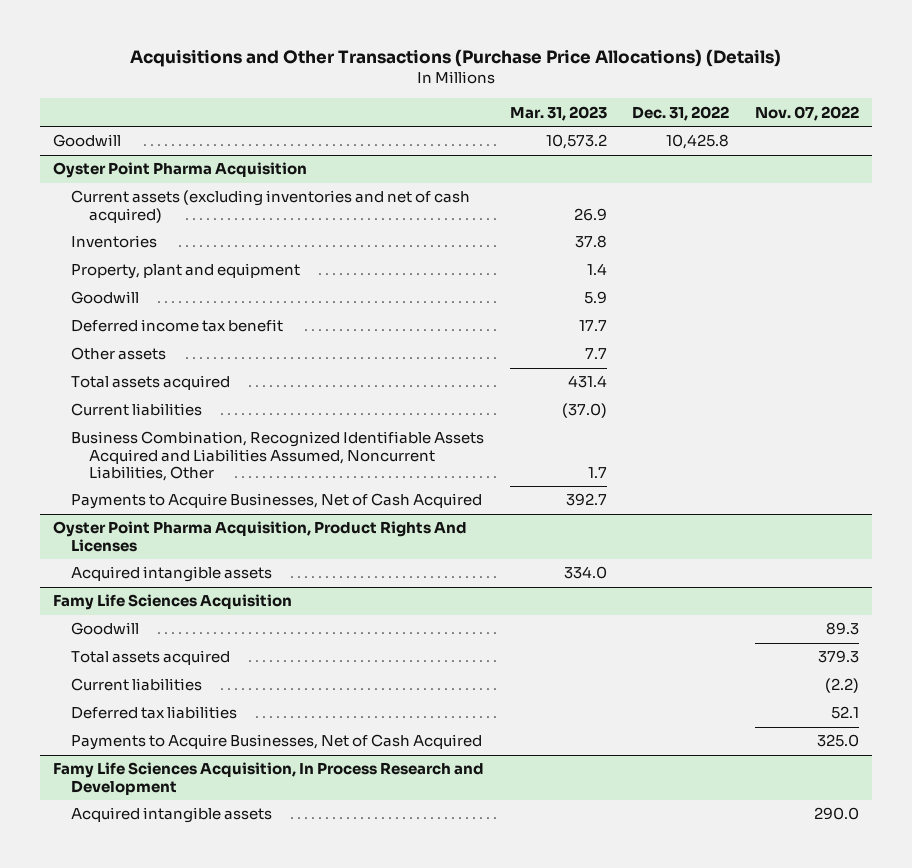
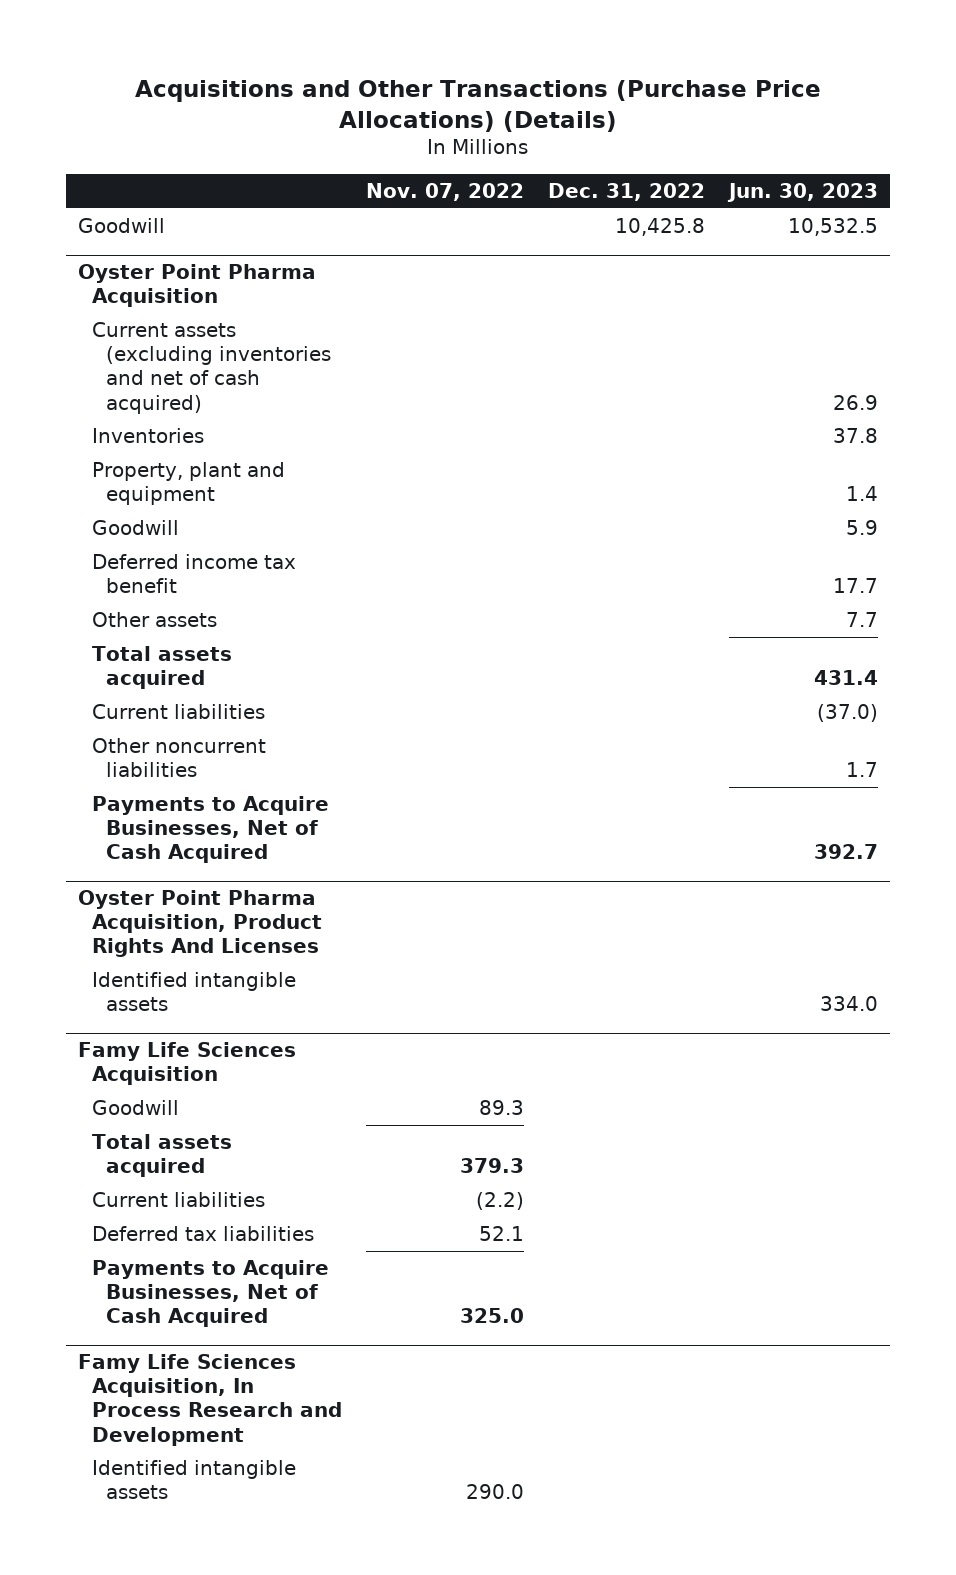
- | Mar. 31, 2023 | Dec. 31, 2022 | Nov. 07, 2022
+ | Nov. 07, 2022 | Dec. 31, 2022 | Jun. 30, 2023
@ Oyster Point Pharma Acquisition
- Business Combination, Recognized Identifiable Assets Acquired and Liabilities Assumed, Noncurrent Liabilities, Other | 1.7 | |
+ Other noncurrent liabilities | | | 1.7
@ Oyster Point Pharma Acquisition, Product Rights And Licenses
- Acquired intangible assets | 334.0 | |
+ Identified intangible assets | | | 334.0
@ Famy Life Sciences Acquisition, In Process Research and Development
- Acquired intangible assets | | | 290.0
+ Identified intangible assets | 290.0 | |

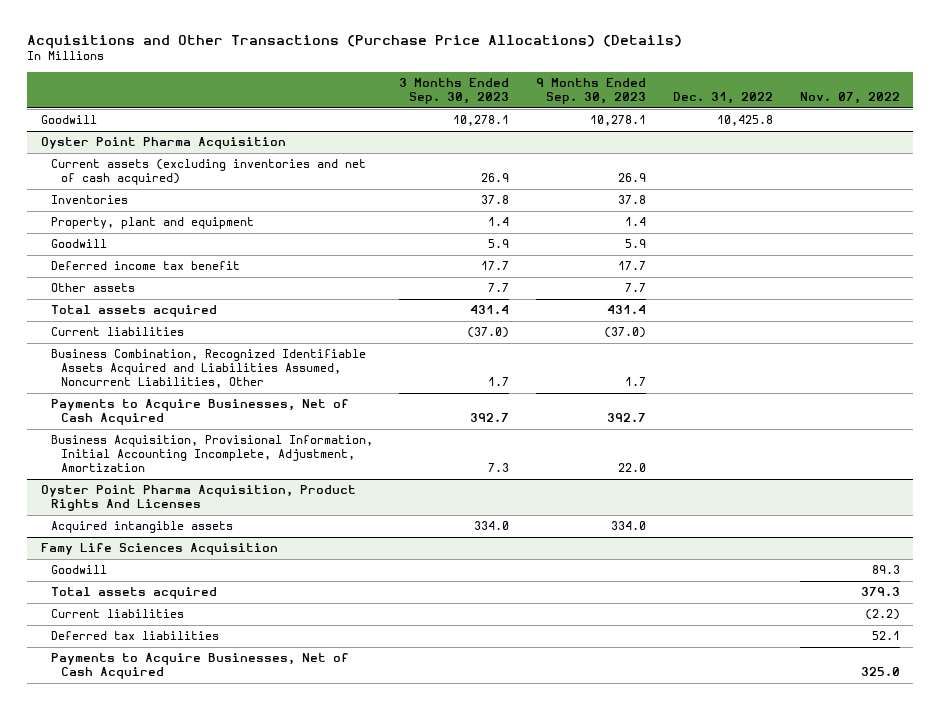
- | Nov. 07, 2022 | Dec. 31, 2022 | Jun. 30, 2023
+ | 3 Months Ended Sep. 30, 2023 | 9 Months Ended Sep. 30, 2023 | Dec. 31, 2022 | Nov. 07, 2022
@ Oyster Point Pharma Acquisition
- Other noncurrent liabilities | | | 1.7
+ Business Combination, Recognized Identifiable Assets Acquired and Liabilities Assumed, Noncurrent Liabilities, Other | 1.7 | 1.7 | |
+ Business Acquisition, Provisional Information, Initial Accounting Incomplete, Adjustment, Amortization | 7.3 | 22.0 | |
@ Oyster Point Pharma Acquisition, Product Rights And Licenses
- Identified intangible assets | | | 334.0
+ Acquired intangible assets | 334.0 | 334.0 | |
- Famy Life Sciences Acquisition, In Process Research and Development
- Identified intangible assets | 290.0 | |

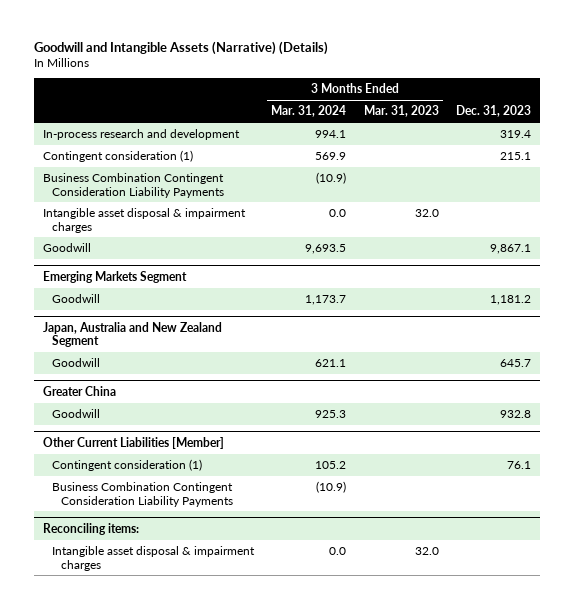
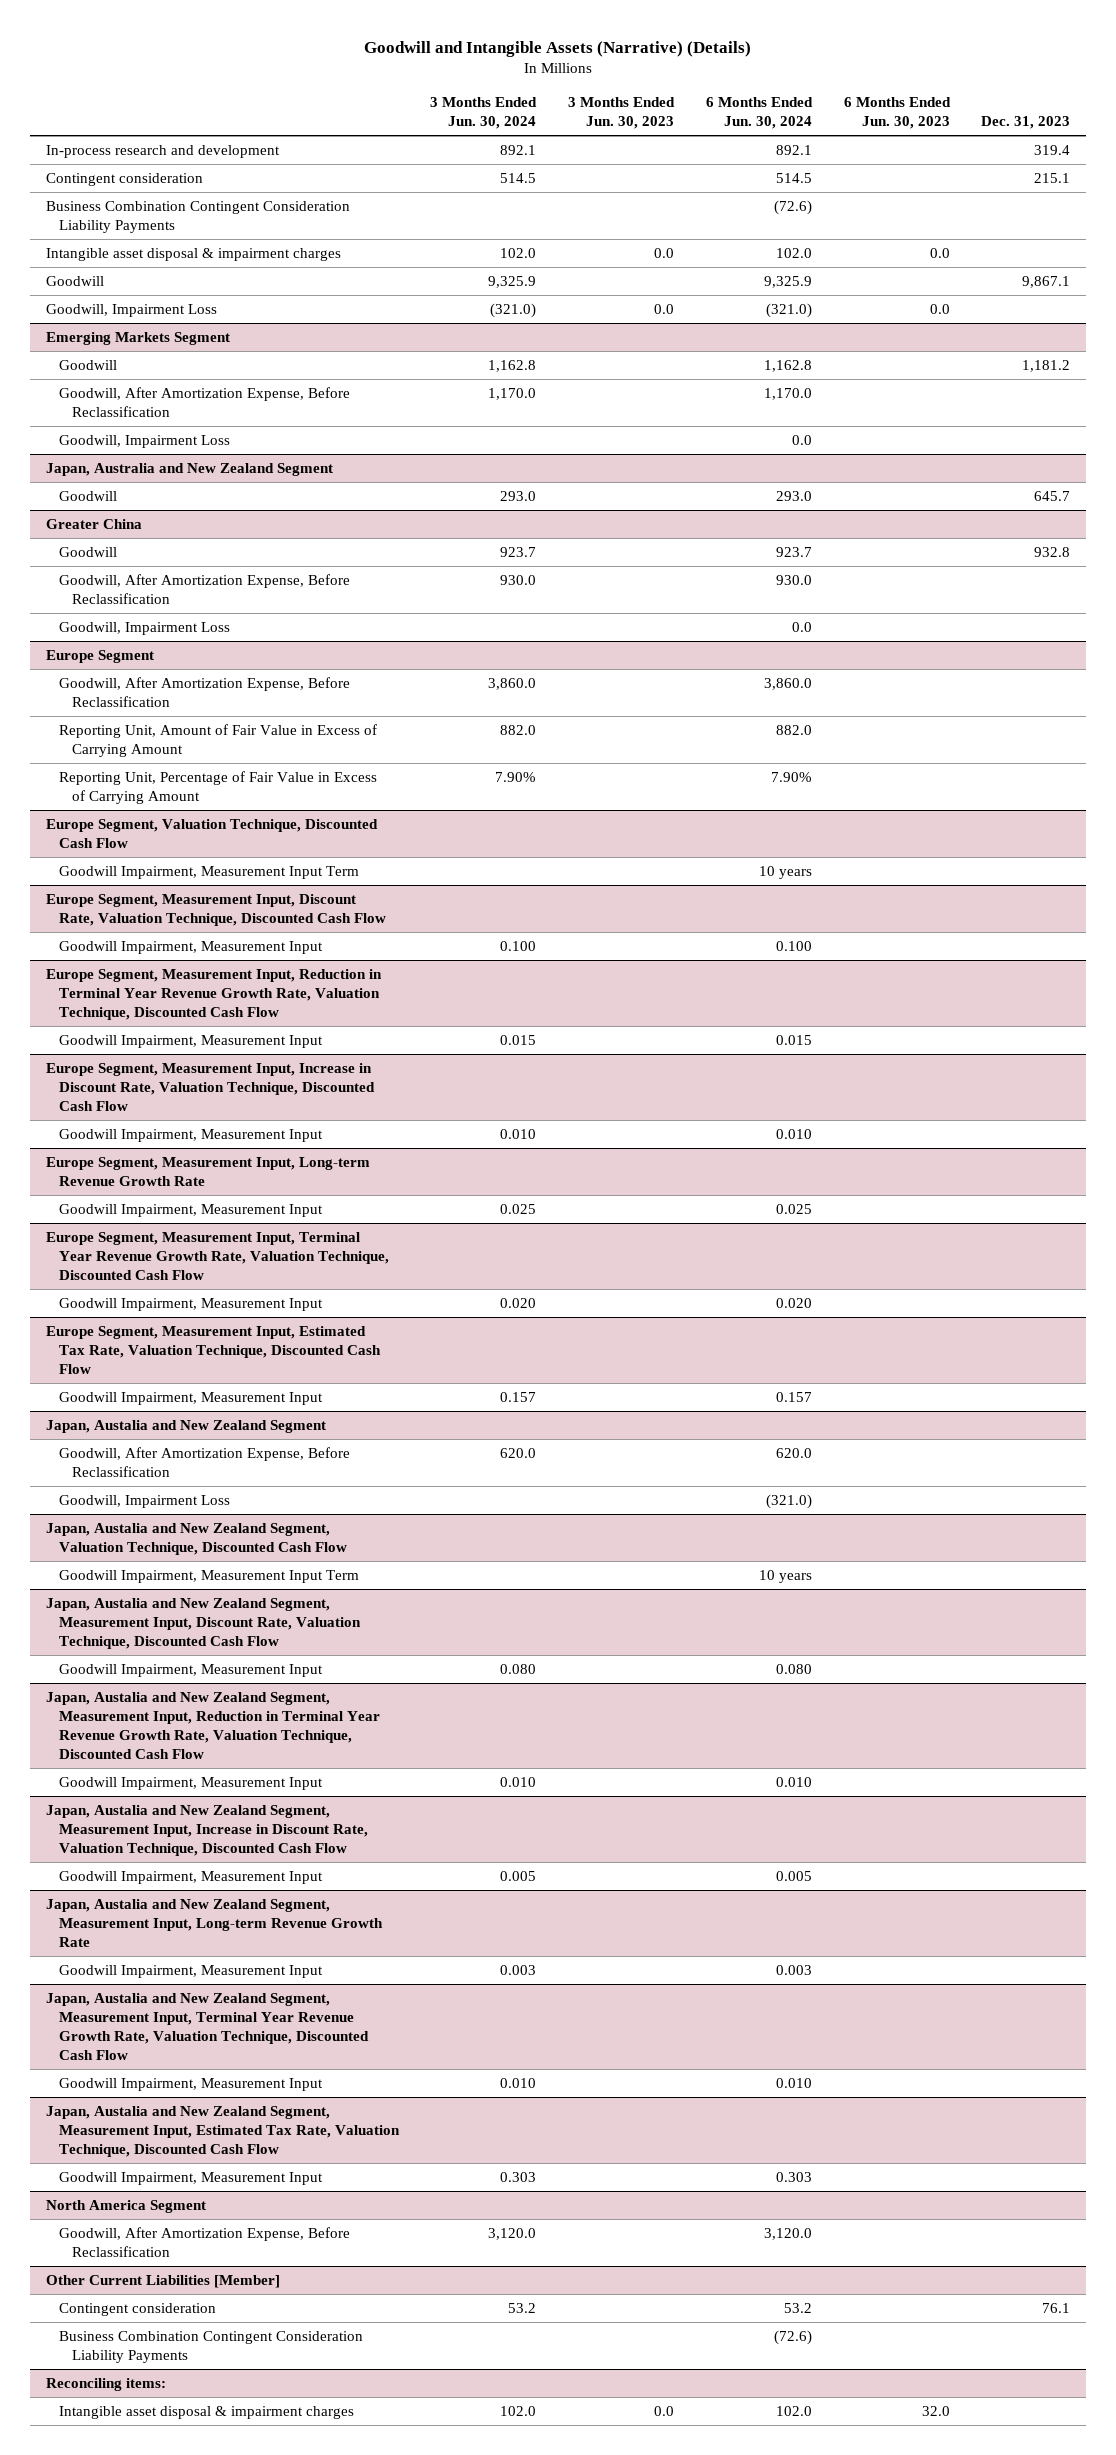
- | 3 Months Ended Mar. 31, 2024 | 3 Months Ended Mar. 31, 2023 | Dec. 31, 2023
+ | 3 Months Ended Jun. 30, 2024 | 3 Months Ended Jun. 30, 2023 | 6 Months Ended Jun. 30, 2024 | 6 Months Ended Jun. 30, 2023 | Dec. 31, 2023
- Contingent consideration (1) | 569.9 | | 215.1
+ Contingent consideration | 514.5 | | 514.5 | | 215.1
+ Goodwill, Impairment Loss | (321.0) | 0.0 | (321.0) | 0.0 |
@ Emerging Markets Segment
+ Goodwill, After Amortization Expense, Before Reclassification | 1,170.0 | | 1,170.0 | |
+ Goodwill, Impairment Loss | | | 0.0 | |
@ Greater China
+ Goodwill, After Amortization Expense, Before Reclassification | 930.0 | | 930.0 | |
+ Goodwill, Impairment Loss | | | 0.0 | |
+ Europe Segment
+ Goodwill, After Amortization Expense, Before Reclassification | 3,860.0 | | 3,860.0 | |
+ Reporting Unit, Amount of Fair Value in Excess of Carrying Amount | 882.0 | | 882.0 | |
+ Reporting Unit, Percentage of Fair Value in Excess of Carrying Amount | 7.90% | | 7.90% | |
+ Europe Segment, Valuation Technique, Discounted Cash Flow
+ Goodwill Impairment, Measurement Input Term | | | 10 years | |
+ Europe Segment, Measurement Input, Discount Rate, Valuation Technique, Discounted Cash Flow
+ Goodwill Impairment, Measurement Input | 0.100 | | 0.100 | |
+ Europe Segment, Measurement Input, Reduction in Terminal Year Revenue Growth Rate, Valuation Technique, Discounted Cash Flow
+ Goodwill Impairment, Measurement Input | 0.015 | | 0.015 | |
+ Europe Segment, Measurement Input, Increase in Discount Rate, Valuation Technique, Discounted Cash Flow
+ Goodwill Impairment, Measurement Input | 0.010 | | 0.010 | |
+ Europe Segment, Measurement Input, Long-term Revenue Growth Rate
+ Goodwill Impairment, Measurement Input | 0.025 | | 0.025 | |
+ Europe Segment, Measurement Input, Terminal Year Revenue Growth Rate, Valuation Technique, Discounted Cash Flow
+ Goodwill Impairment, Measurement Input | 0.020 | | 0.020 | |
+ Europe Segment, Measurement Input, Estimated Tax Rate, Valuation Technique, Discounted Cash Flow
+ Goodwill Impairment, Measurement Input | 0.157 | | 0.157 | |
+ Japan, Austalia and New Zealand Segment
+ Goodwill, After Amortization Expense, Before Reclassification | 620.0 | | 620.0 | |
+ Goodwill, Impairment Loss | | | (321.0) | |
+ Japan, Austalia and New Zealand Segment, Valuation Technique, Discounted Cash Flow
+ Goodwill Impairment, Measurement Input Term | | | 10 years | |
+ Japan, Austalia and New Zealand Segment, Measurement Input, Discount Rate, Valuation Technique, Discounted Cash Flow
+ Goodwill Impairment, Measurement Input | 0.080 | | 0.080 | |
+ Japan, Austalia and New Zealand Segment, Measurement Input, Reduction in Terminal Year Revenue Growth Rate, Valuation Technique, Discounted Cash Flow
+ Goodwill Impairment, Measurement Input | 0.010 | | 0.010 | |
+ Japan, Austalia and New Zealand Segment, Measurement Input, Increase in Discount Rate, Valuation Technique, Discounted Cash Flow
+ Goodwill Impairment, Measurement Input | 0.005 | | 0.005 | |
+ Japan, Austalia and New Zealand Segment, Measurement Input, Long-term Revenue Growth Rate
+ Goodwill Impairment, Measurement Input | 0.003 | | 0.003 | |
+ Japan, Austalia and New Zealand Segment, Measurement Input, Terminal Year Revenue Growth Rate, Valuation Technique, Discounted Cash Flow
+ Goodwill Impairment, Measurement Input | 0.010 | | 0.010 | |
+ Japan, Austalia and New Zealand Segment, Measurement Input, Estimated Tax Rate, Valuation Technique, Discounted Cash Flow
+ Goodwill Impairment, Measurement Input | 0.303 | | 0.303 | |
+ North America Segment
+ Goodwill, After Amortization Expense, Before Reclassification | 3,120.0 | | 3,120.0 | |
@ Other Current Liabilities [Member]
- Contingent consideration (1) | 105.2 | | 76.1
+ Contingent consideration | 53.2 | | 53.2 | | 76.1

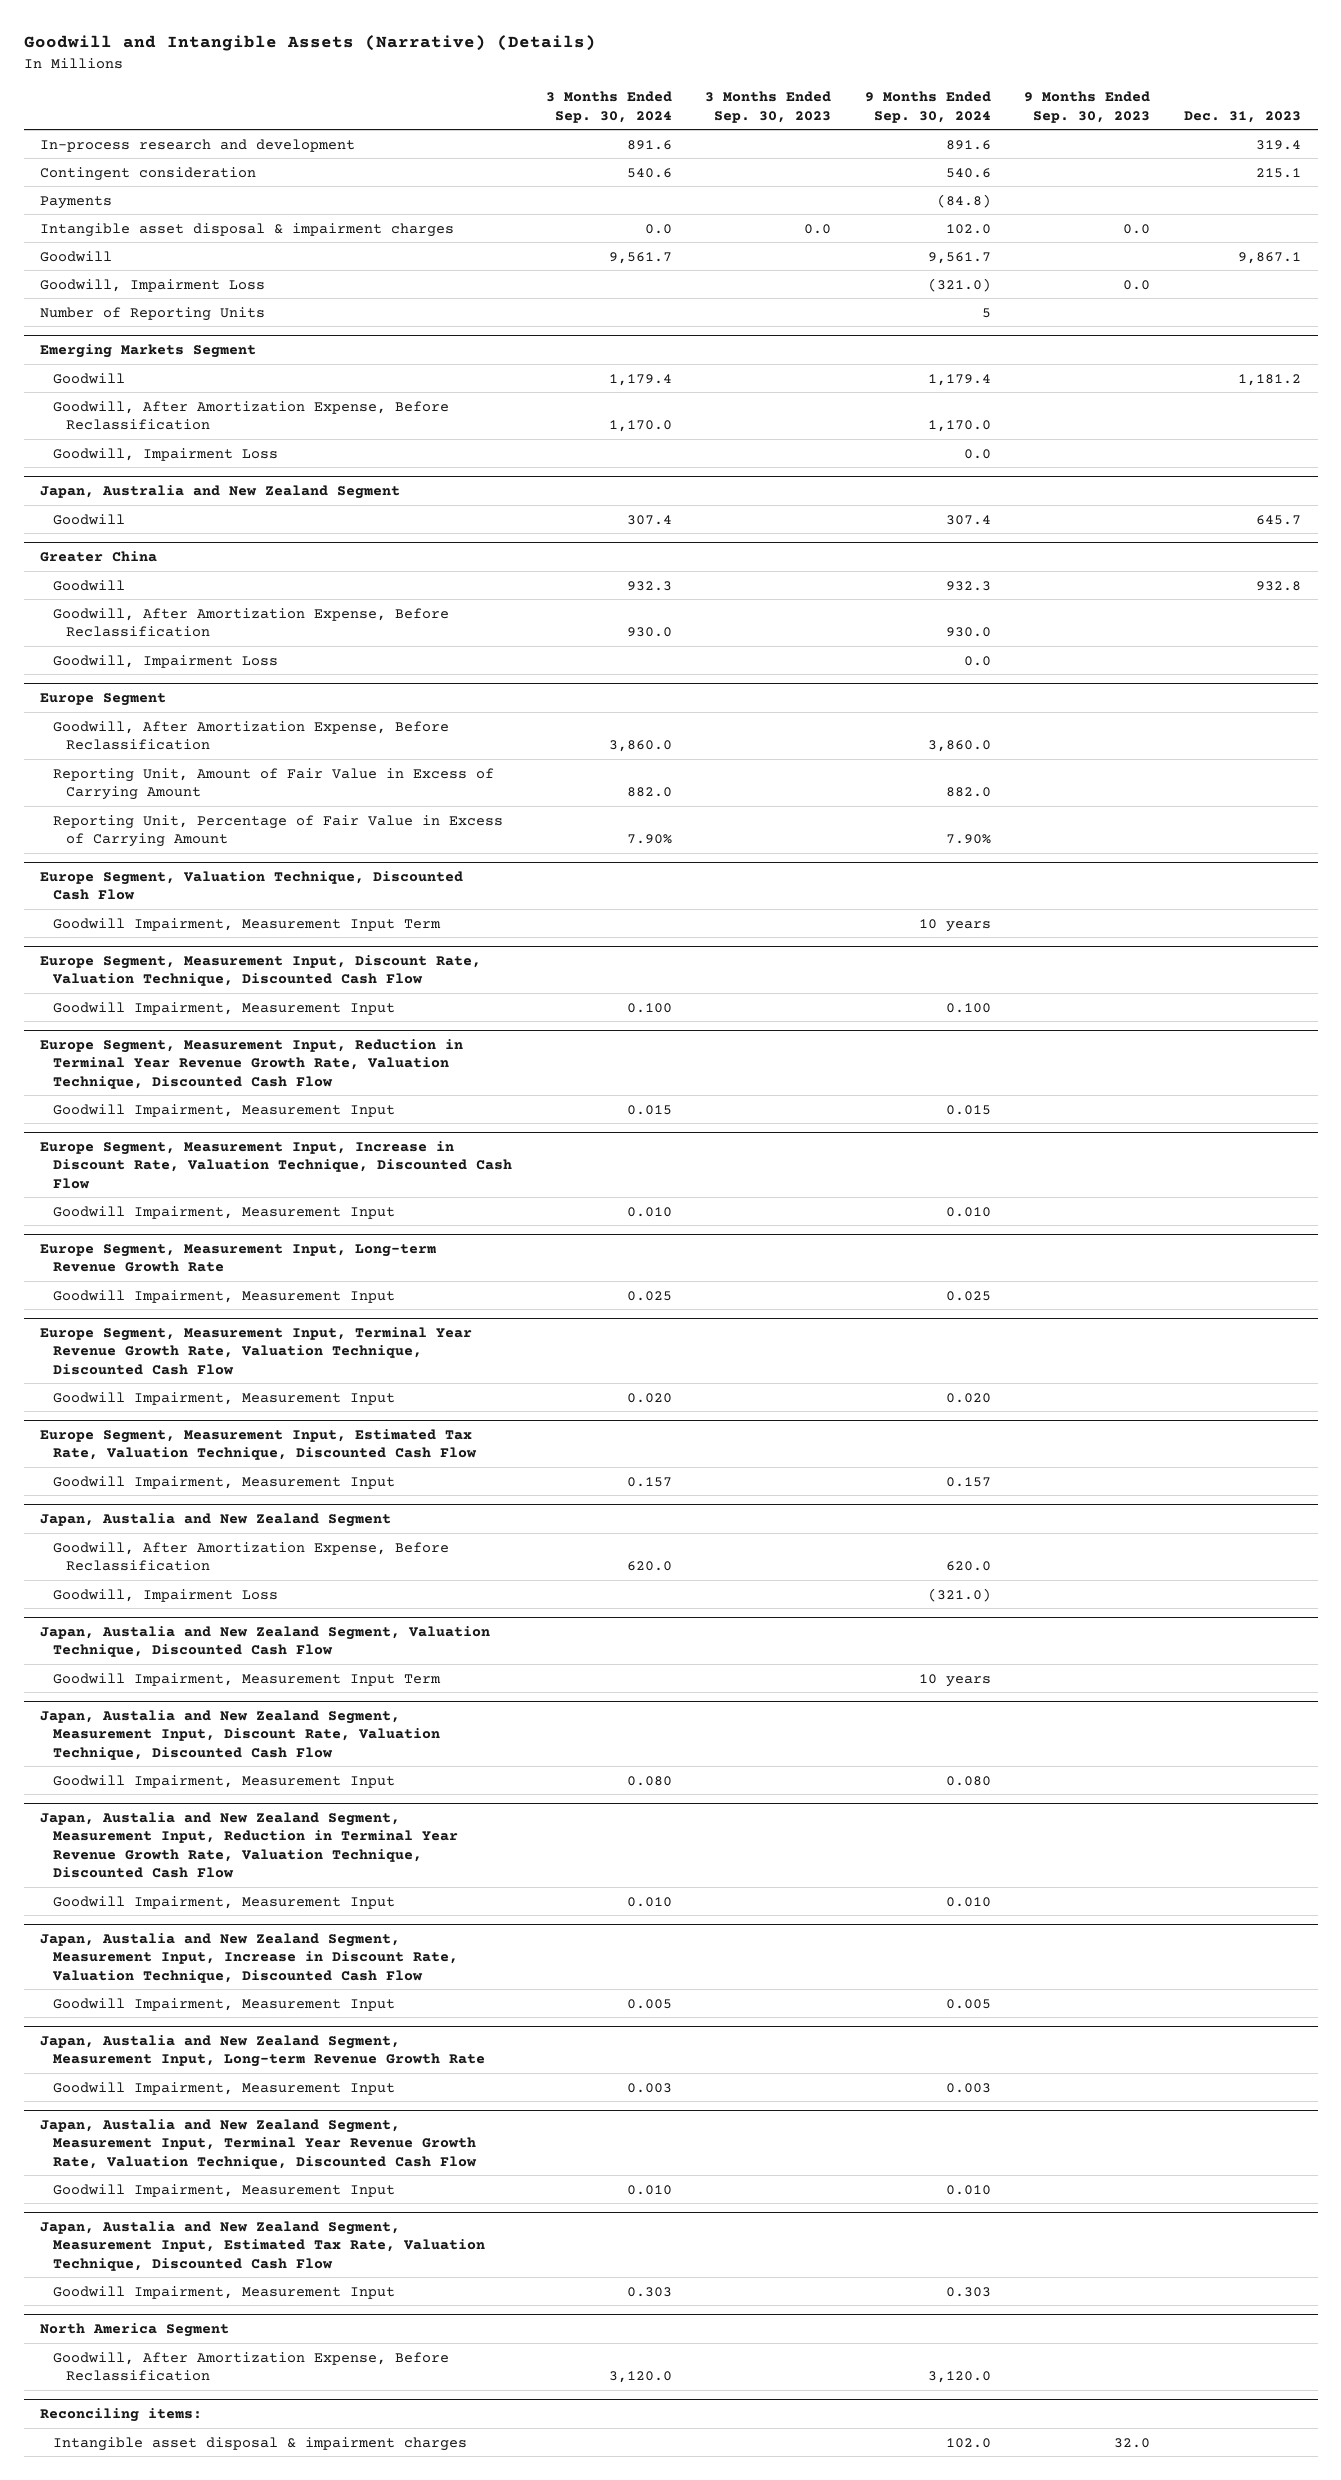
- | 3 Months Ended Jun. 30, 2024 | 3 Months Ended Jun. 30, 2023 | 6 Months Ended Jun. 30, 2024 | 6 Months Ended Jun. 30, 2023 | Dec. 31, 2023
+ | 3 Months Ended Sep. 30, 2024 | 3 Months Ended Sep. 30, 2023 | 9 Months Ended Sep. 30, 2024 | 9 Months Ended Sep. 30, 2023 | Dec. 31, 2023
- Business Combination Contingent Consideration Liability Payments | | | (72.6) | |
+ Payments | | | (84.8) | |
+ Number of Reporting Units | | | 5 | |
- Other Current Liabilities [Member]
- Contingent consideration | 53.2 | | 53.2 | | 76.1
- Business Combination Contingent Consideration Liability Payments | | | (72.6) | |

